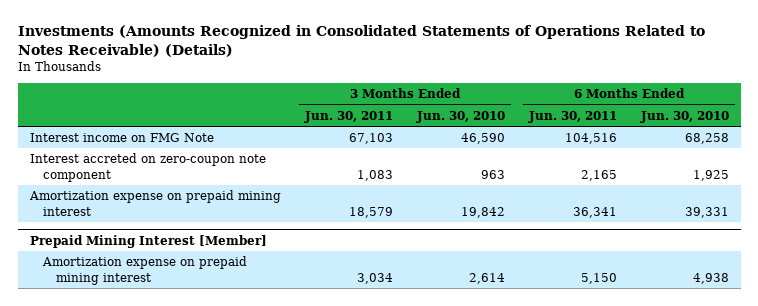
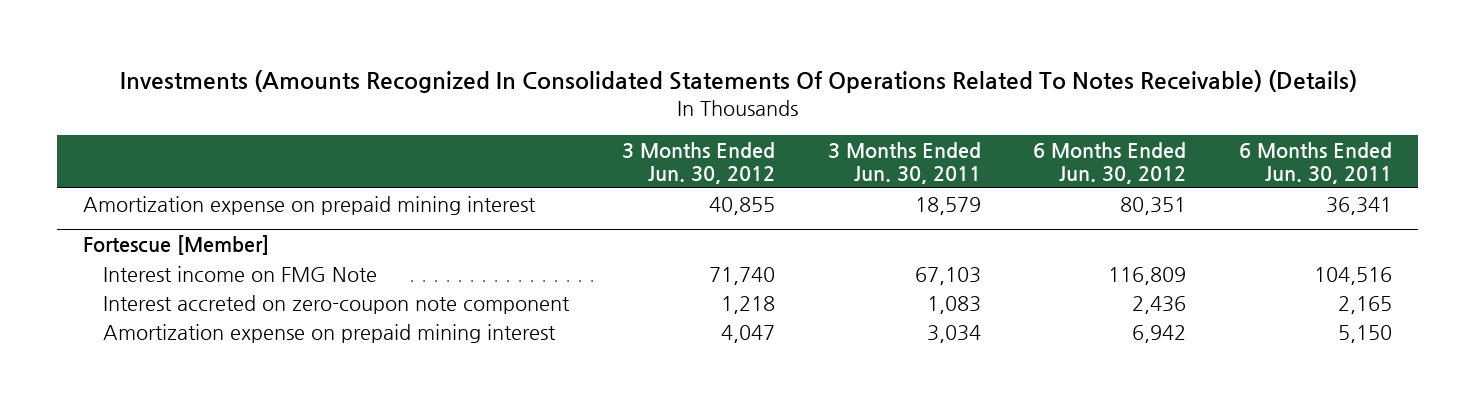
- Investments (Amounts Recognized in Consolidated Statements of Operations Related to Notes Receivable) (Details)
+ Investments (Amounts Recognized In Consolidated Statements Of Operations Related To Notes Receivable) (Details)
- | 3 Months Ended Jun. 30, 2011 | 3 Months Ended Jun. 30, 2010 | 6 Months Ended Jun. 30, 2011 | 6 Months Ended Jun. 30, 2010
+ | 3 Months Ended Jun. 30, 2012 | 3 Months Ended Jun. 30, 2011 | 6 Months Ended Jun. 30, 2012 | 6 Months Ended Jun. 30, 2011
moved up: Amortization expense on prepaid mining interest | 40,855 | 18,579 | 80,351 | 36,341
+ Fortescue [Member]
- Prepaid Mining Interest [Member]

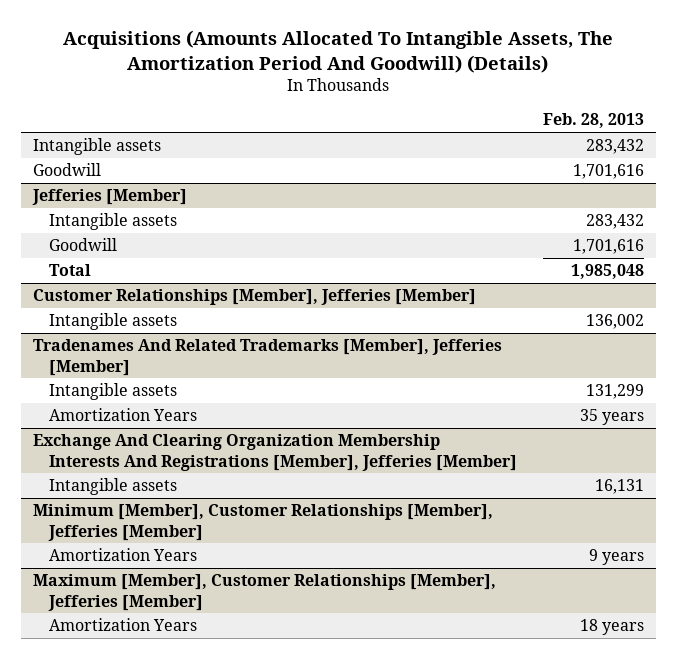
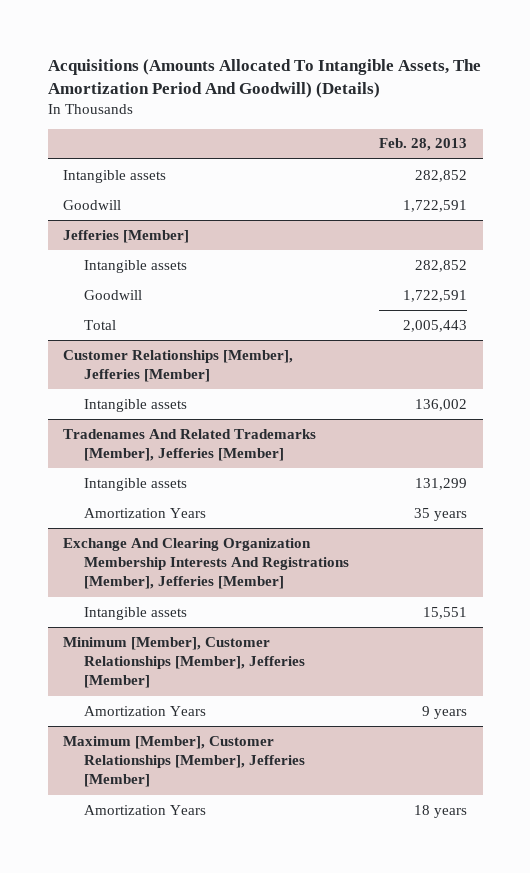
- Intangible assets | 283,432
- Goodwill | 1,701,616
+ Intangible assets | 282,852
+ Goodwill | 1,722,591
@ Jefferies [Member]
- Intangible assets | 283,432
- Goodwill | 1,701,616
- Total | 1,985,048
+ Intangible assets | 282,852
+ Goodwill | 1,722,591
+ Total | 2,005,443
@ Exchange And Clearing Organization Membership Interests And Registrations [Member], Jefferies [Member]
- Intangible assets | 16,131
+ Intangible assets | 15,551

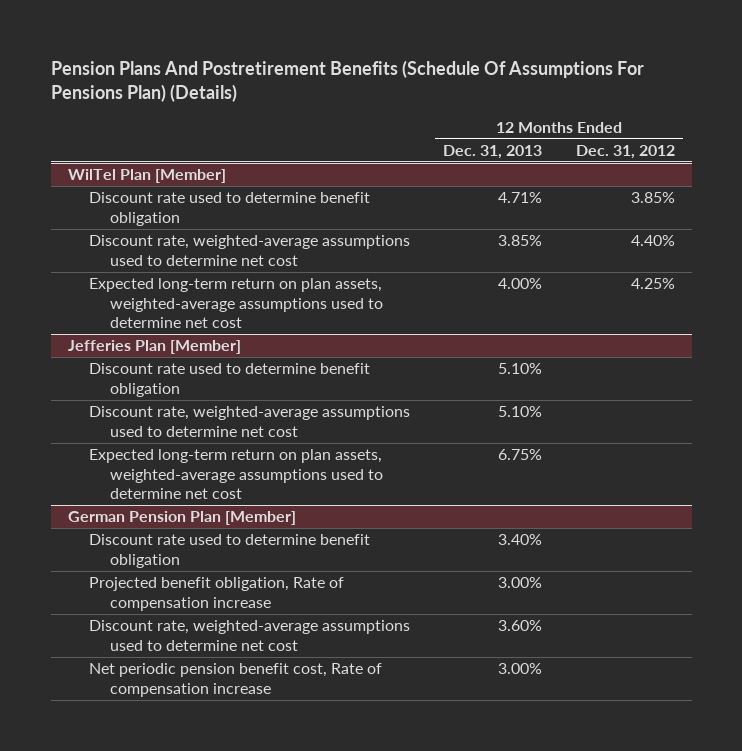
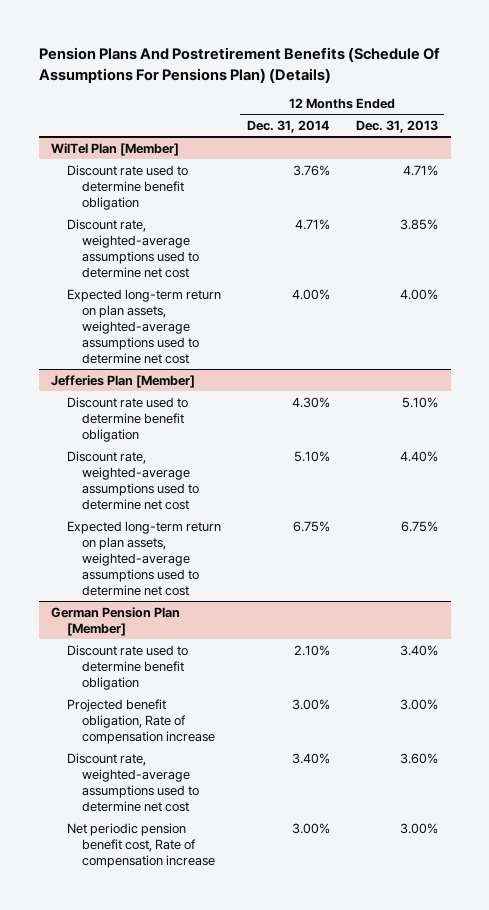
- | 12 Months Ended Dec. 31, 2013 | 12 Months Ended Dec. 31, 2012
+ | 12 Months Ended Dec. 31, 2014 | 12 Months Ended Dec. 31, 2013
@ Jefferies Plan [Member]
- Discount rate, weighted-average assumptions used to determine net cost | 5.10% |
+ Discount rate, weighted-average assumptions used to determine net cost | 5.10% | 4.40%

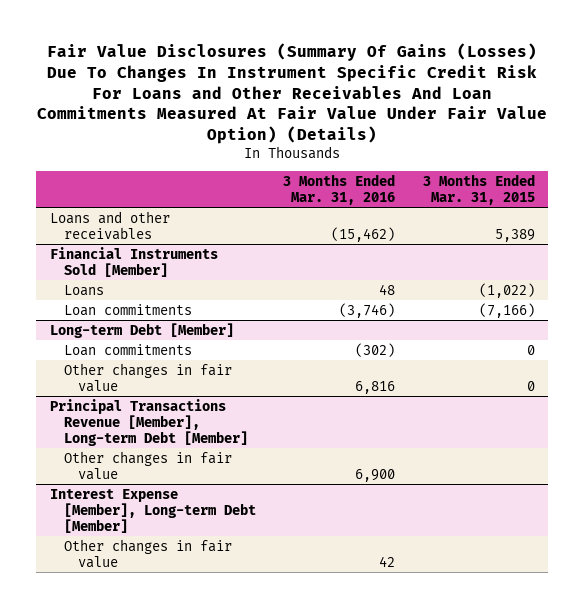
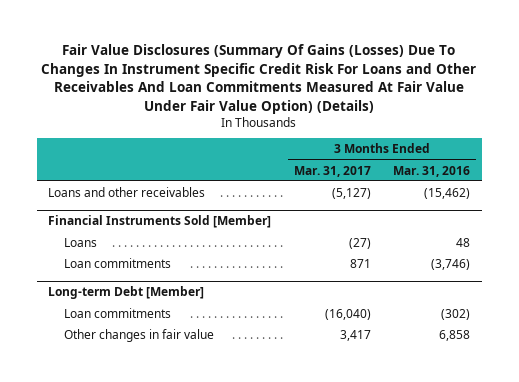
- | 3 Months Ended Mar. 31, 2016 | 3 Months Ended Mar. 31, 2015
+ | 3 Months Ended Mar. 31, 2017 | 3 Months Ended Mar. 31, 2016
@ Long-term Debt [Member]
- Other changes in fair value | 6,816 | 0
- Principal Transactions Revenue [Member], Long-term Debt [Member]
- Other changes in fair value | 6,900 |
- Interest Expense [Member], Long-term Debt [Member]
- Other changes in fair value | 42 |
@ Long-term Debt [Member]
+ Other changes in fair value | 3,417 | 6,858

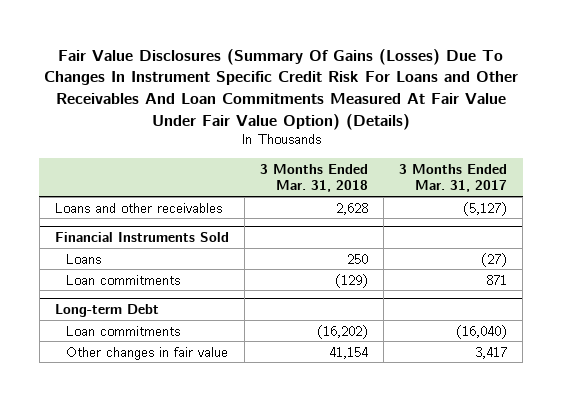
- | 3 Months Ended Mar. 31, 2017 | 3 Months Ended Mar. 31, 2016
+ | 3 Months Ended Mar. 31, 2018 | 3 Months Ended Mar. 31, 2017
- Financial Instruments Sold [Member]
+ Financial Instruments Sold
- Long-term Debt [Member]
+ Long-term Debt

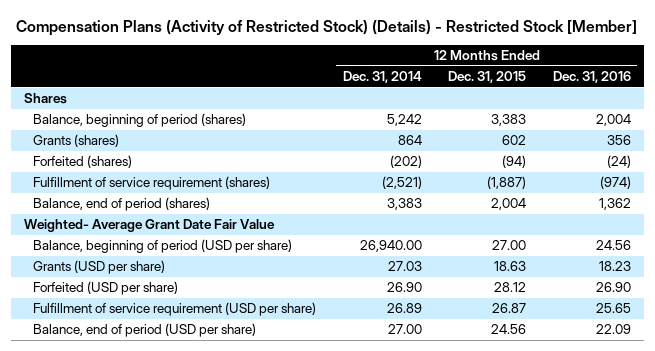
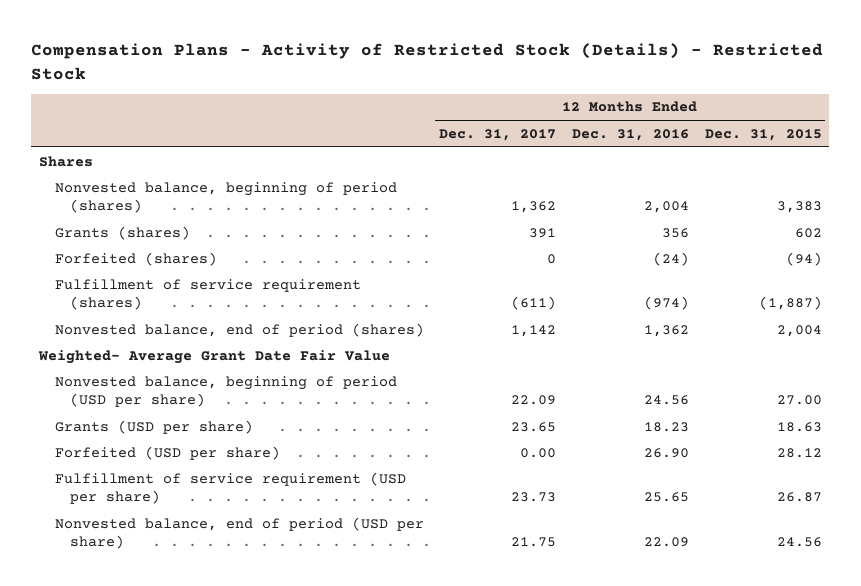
- Compensation Plans (Activity of Restricted Stock) (Details) - Restricted Stock [Member]
+ Compensation Plans - Activity of Restricted Stock (Details) - Restricted Stock
- | 12 Months Ended Dec. 31, 2014 | 12 Months Ended Dec. 31, 2015 | 12 Months Ended Dec. 31, 2016
+ | 12 Months Ended Dec. 31, 2017 | 12 Months Ended Dec. 31, 2016 | 12 Months Ended Dec. 31, 2015
- Balance, beginning of period (shares) | 5,242 | 3,383 | 2,004
+ Nonvested balance, beginning of period (shares) | 1,362 | 2,004 | 3,383
- Balance, end of period (shares) | 3,383 | 2,004 | 1,362
+ Nonvested balance, end of period (shares) | 1,142 | 1,362 | 2,004
- Balance, beginning of period (USD per share) | 26,940.00 | 27.00 | 24.56
+ Nonvested balance, beginning of period (USD per share) | 22.09 | 24.56 | 27.00
- Balance, end of period (USD per share) | 27.00 | 24.56 | 22.09
+ Nonvested balance, end of period (USD per share) | 21.75 | 22.09 | 24.56

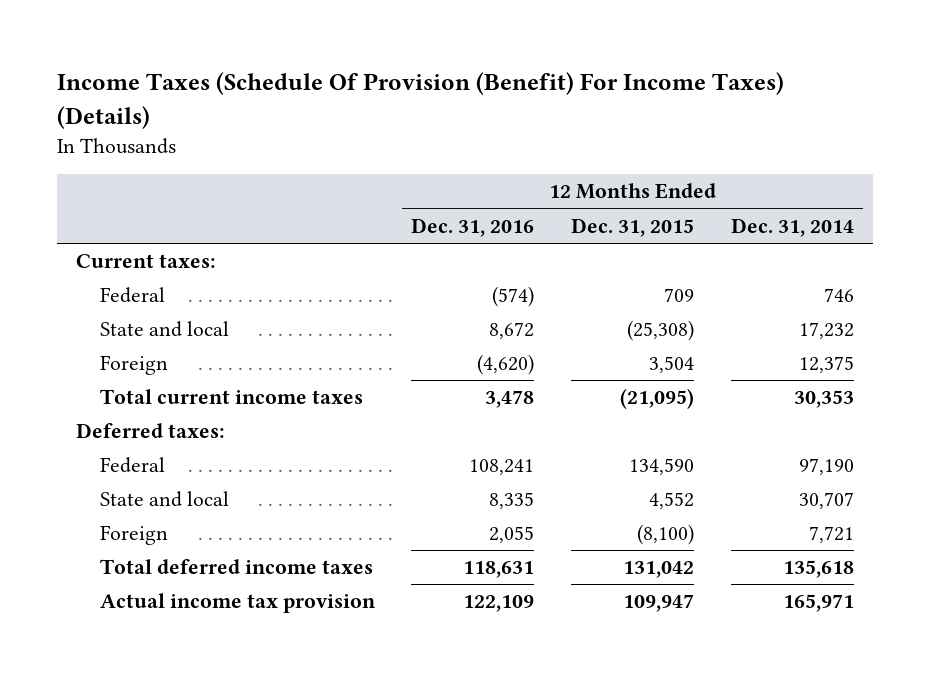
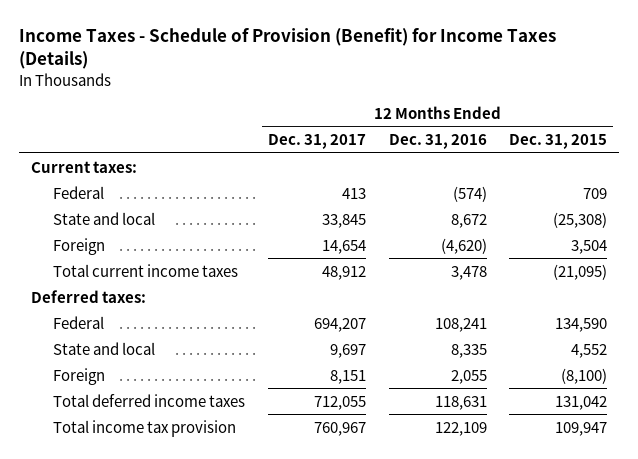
- Income Taxes (Schedule Of Provision (Benefit) For Income Taxes) (Details)
+ Income Taxes - Schedule of Provision (Benefit) for Income Taxes (Details)
- | 12 Months Ended Dec. 31, 2016 | 12 Months Ended Dec. 31, 2015 | 12 Months Ended Dec. 31, 2014
+ | 12 Months Ended Dec. 31, 2017 | 12 Months Ended Dec. 31, 2016 | 12 Months Ended Dec. 31, 2015
- Actual income tax provision | 122,109 | 109,947 | 165,971
+ Total income tax provision | 760,967 | 122,109 | 109,947

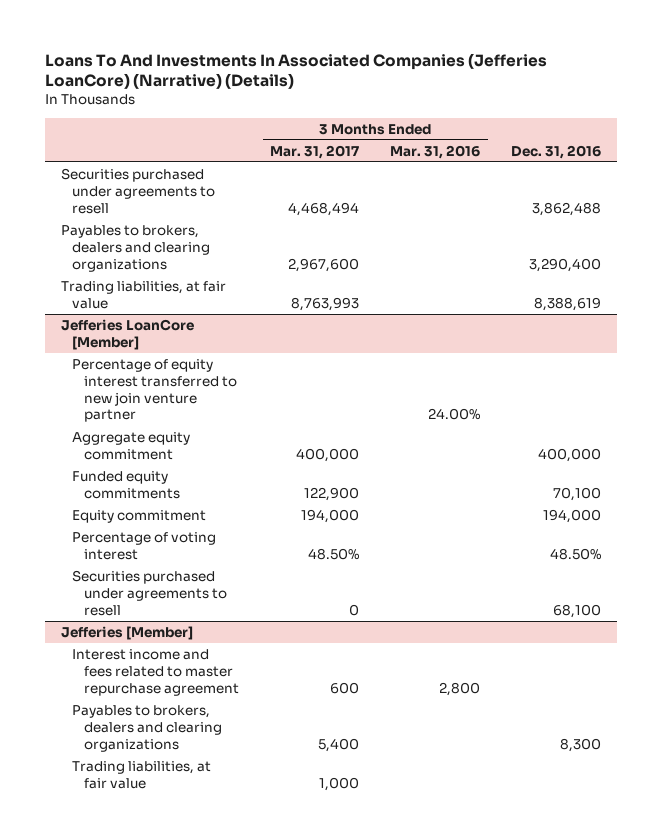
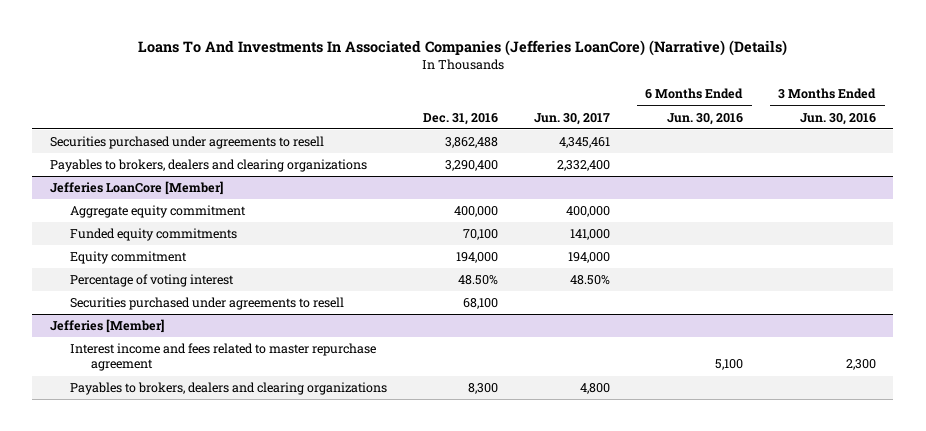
- | 3 Months Ended Mar. 31, 2017 | 3 Months Ended Mar. 31, 2016 | Dec. 31, 2016
+ | Dec. 31, 2016 | Jun. 30, 2017 | 6 Months Ended Jun. 30, 2016 | 3 Months Ended Jun. 30, 2016
- Trading liabilities, at fair value | 8,763,993 | | 8,388,619
@ Jefferies LoanCore [Member]
- Percentage of equity interest transferred to new join venture partner | | 24.00% |
@ Jefferies [Member]
- Trading liabilities, at fair value | 1,000 | |

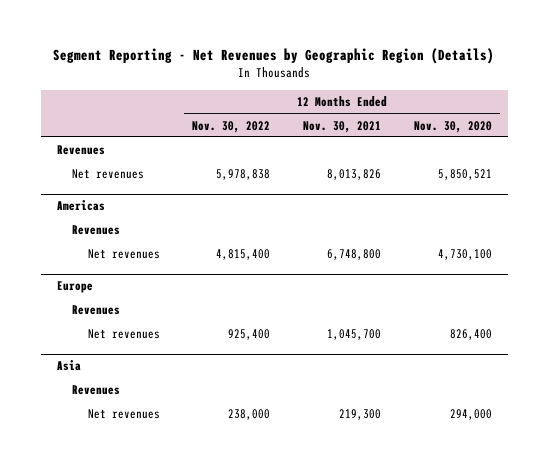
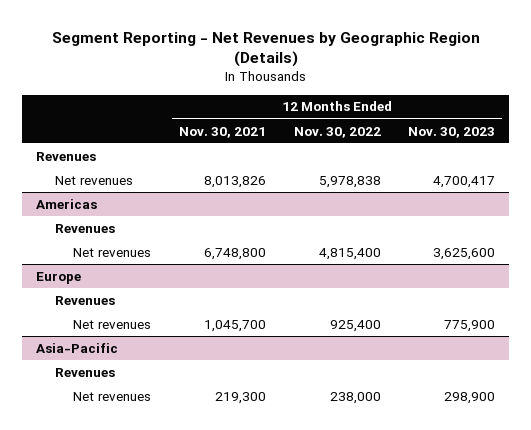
- | 12 Months Ended Nov. 30, 2022 | 12 Months Ended Nov. 30, 2021 | 12 Months Ended Nov. 30, 2020
+ | 12 Months Ended Nov. 30, 2021 | 12 Months Ended Nov. 30, 2022 | 12 Months Ended Nov. 30, 2023
- Asia
+ Asia-Pacific

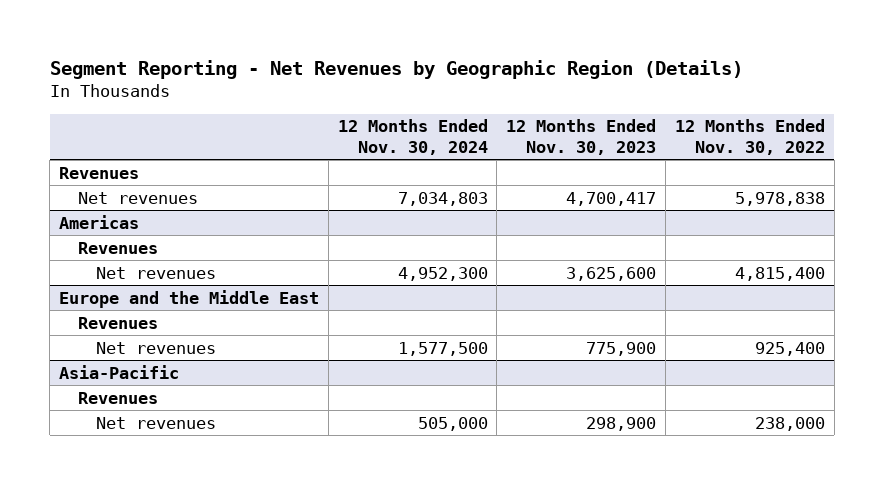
- | 12 Months Ended Nov. 30, 2021 | 12 Months Ended Nov. 30, 2022 | 12 Months Ended Nov. 30, 2023
+ | 12 Months Ended Nov. 30, 2024 | 12 Months Ended Nov. 30, 2023 | 12 Months Ended Nov. 30, 2022
- Europe
+ Europe and the Middle East

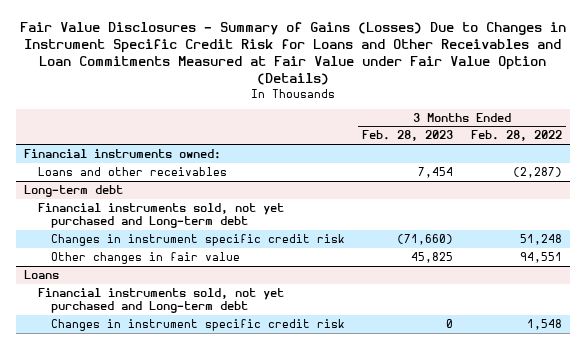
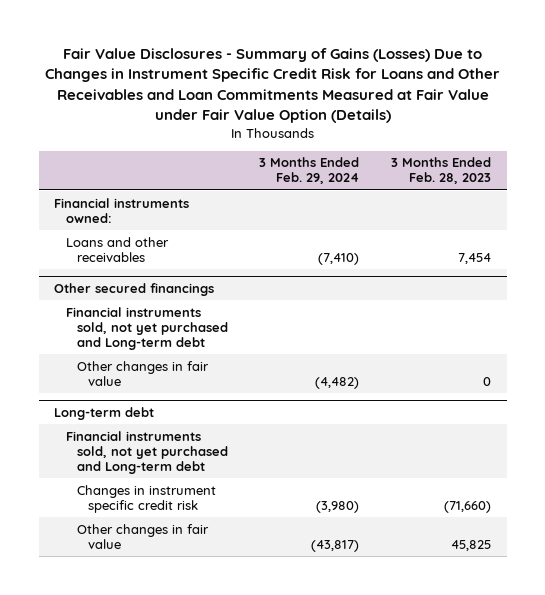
- | 3 Months Ended Feb. 28, 2023 | 3 Months Ended Feb. 28, 2022
+ | 3 Months Ended Feb. 29, 2024 | 3 Months Ended Feb. 28, 2023
+ Other secured financings
+ Financial instruments sold, not yet purchased and Long-term debt
+ Other changes in fair value | (4,482) | 0
- Loans
- Financial instruments sold, not yet purchased and Long-term debt
- Changes in instrument specific credit risk | 0 | 1,548

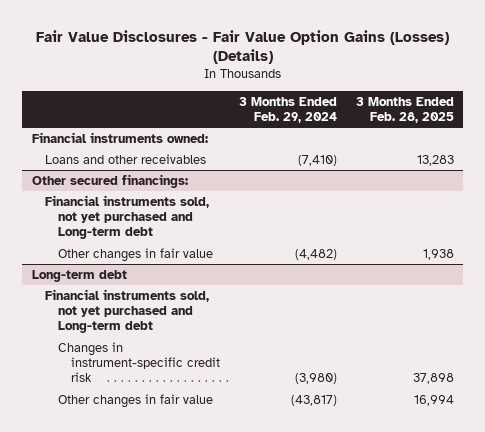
- Fair Value Disclosures - Summary of Gains (Losses) Due to Changes in Instrument Specific Credit Risk for Loans and Other Receivables and Loan Commitments Measured at Fair Value under Fair Value Option (Details)
+ Fair Value Disclosures - Fair Value Option Gains (Losses) (Details)
- | 3 Months Ended Feb. 29, 2024 | 3 Months Ended Feb. 28, 2023
+ | 3 Months Ended Feb. 29, 2024 | 3 Months Ended Feb. 28, 2025
- Other secured financings
+ Other secured financings:
@ Long-term debt
- Changes in instrument specific credit risk | (3,980) | (71,660)
+ Changes in instrument-specific credit risk | (3,980) | 37,898

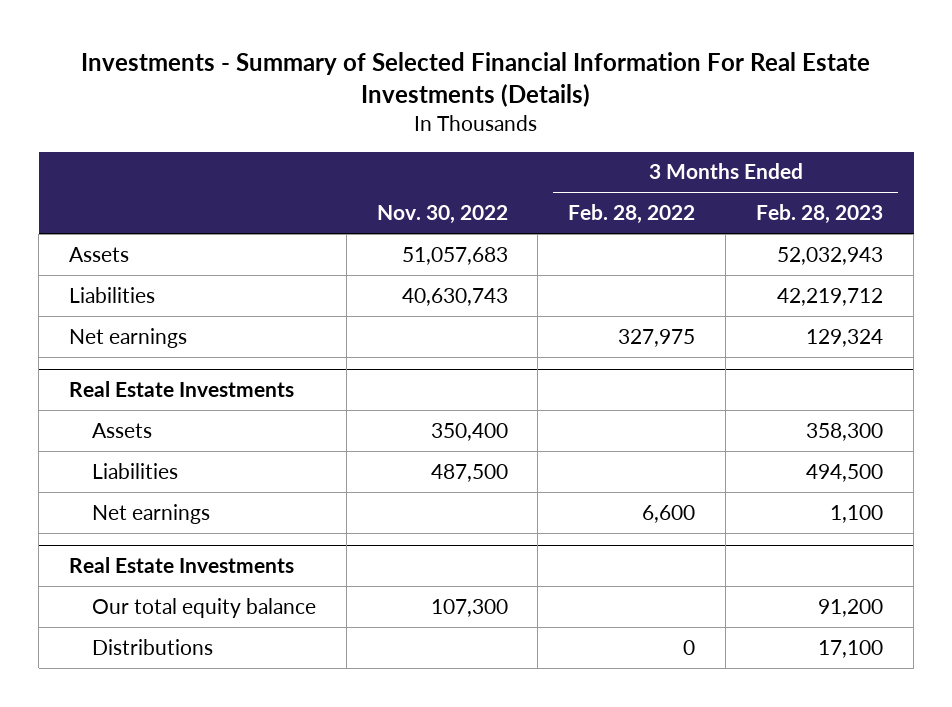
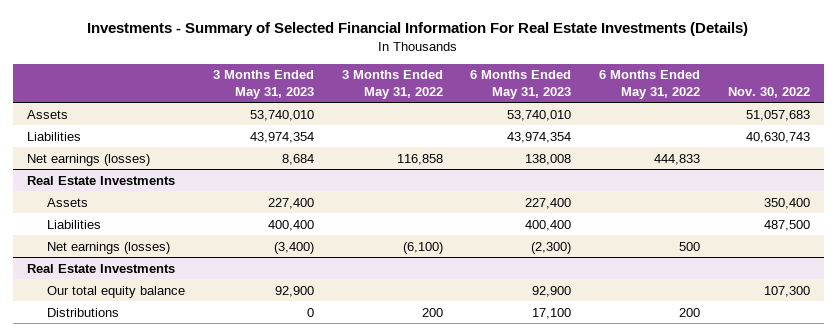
- | Nov. 30, 2022 | 3 Months Ended Feb. 28, 2022 | 3 Months Ended Feb. 28, 2023
+ | 3 Months Ended May 31, 2023 | 3 Months Ended May 31, 2022 | 6 Months Ended May 31, 2023 | 6 Months Ended May 31, 2022 | Nov. 30, 2022
- Net earnings | | 327,975 | 129,324
+ Net earnings (losses) | 8,684 | 116,858 | 138,008 | 444,833 |
@ Real Estate Investments
- Net earnings | | 6,600 | 1,100
+ Net earnings (losses) | (3,400) | (6,100) | (2,300) | 500 |

